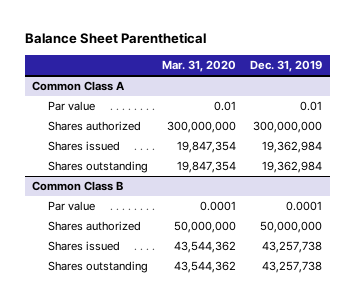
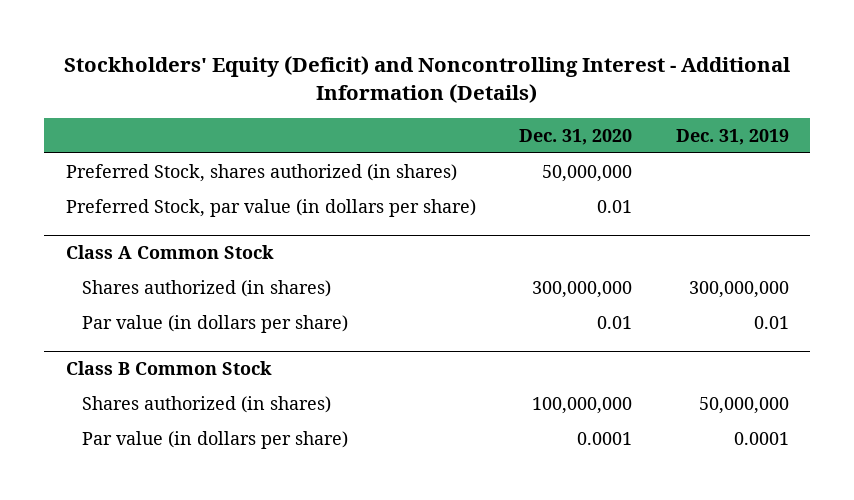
- Balance Sheet Parenthetical
+ Stockholders' Equity (Deficit) and Noncontrolling Interest - Additional Information (Details)
- | Mar. 31, 2020 | Dec. 31, 2019
+ | Dec. 31, 2020 | Dec. 31, 2019
- Common Class A
- Par value | 0.01 | 0.01
- Shares authorized | 300,000,000 | 300,000,000
- Shares issued | 19,847,354 | 19,362,984
- Shares outstanding | 19,847,354 | 19,362,984
- Common Class B
- Par value | 0.0001 | 0.0001
- Shares authorized | 50,000,000 | 50,000,000
- Shares issued | 43,544,362 | 43,257,738
- Shares outstanding | 43,544,362 | 43,257,738
+ Preferred Stock, shares authorized (in shares) | 50,000,000 |
+ Preferred Stock, par value (in dollars per share) | 0.01 |
+ Class A Common Stock
+ Shares authorized (in shares) | 300,000,000 | 300,000,000
+ Par value (in dollars per share) | 0.01 | 0.01
+ Class B Common Stock
+ Shares authorized (in shares) | 100,000,000 | 50,000,000
+ Par value (in dollars per share) | 0.0001 | 0.0001

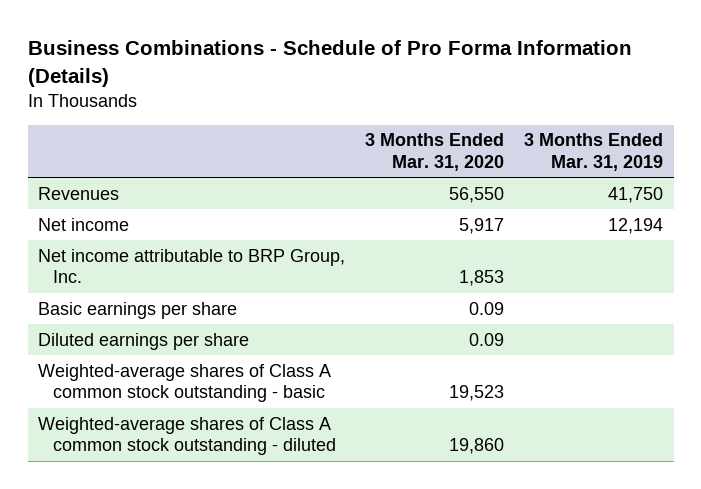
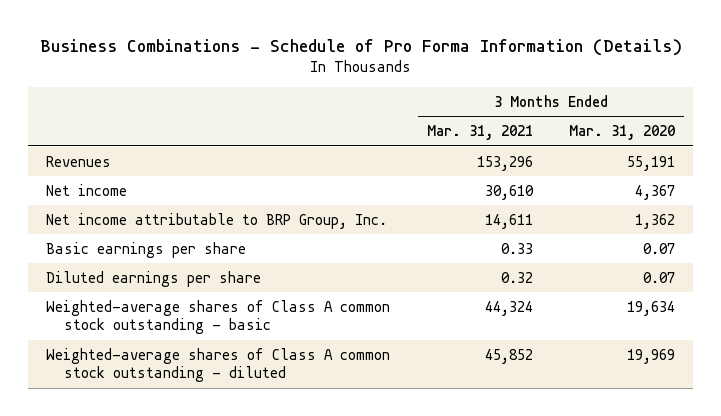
- | 3 Months Ended Mar. 31, 2020 | 3 Months Ended Mar. 31, 2019
+ | 3 Months Ended Mar. 31, 2021 | 3 Months Ended Mar. 31, 2020
- Revenues | 56,550 | 41,750
- Net income | 5,917 | 12,194
- Net income attributable to BRP Group, Inc. | 1,853 |
- Basic earnings per share | 0.09 |
- Diluted earnings per share | 0.09 |
- Weighted-average shares of Class A common stock outstanding - basic | 19,523 |
- Weighted-average shares of Class A common stock outstanding - diluted | 19,860 |
+ Revenues | 153,296 | 55,191
+ Net income | 30,610 | 4,367
+ Net income attributable to BRP Group, Inc. | 14,611 | 1,362
+ Basic earnings per share | 0.33 | 0.07
+ Diluted earnings per share | 0.32 | 0.07
+ Weighted-average shares of Class A common stock outstanding - basic | 44,324 | 19,634
+ Weighted-average shares of Class A common stock outstanding - diluted | 45,852 | 19,969

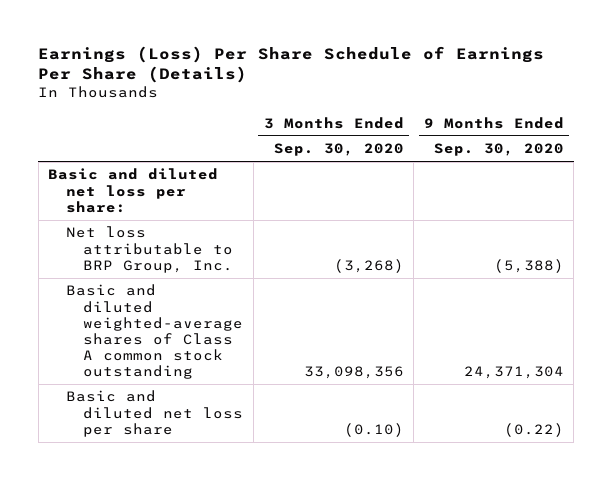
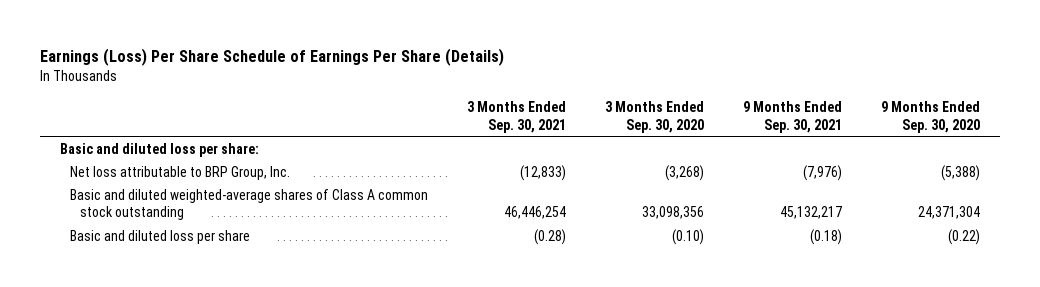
- | 3 Months Ended Sep. 30, 2020 | 9 Months Ended Sep. 30, 2020
+ | 3 Months Ended Sep. 30, 2021 | 3 Months Ended Sep. 30, 2020 | 9 Months Ended Sep. 30, 2021 | 9 Months Ended Sep. 30, 2020
- Basic and diluted net loss per share:
+ Basic and diluted loss per share:
- Basic and diluted net loss per share | (0.10) | (0.22)
+ Basic and diluted loss per share | (0.28) | (0.10) | (0.18) | (0.22)

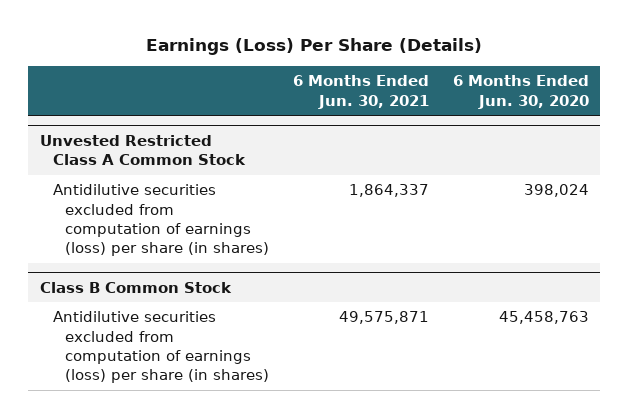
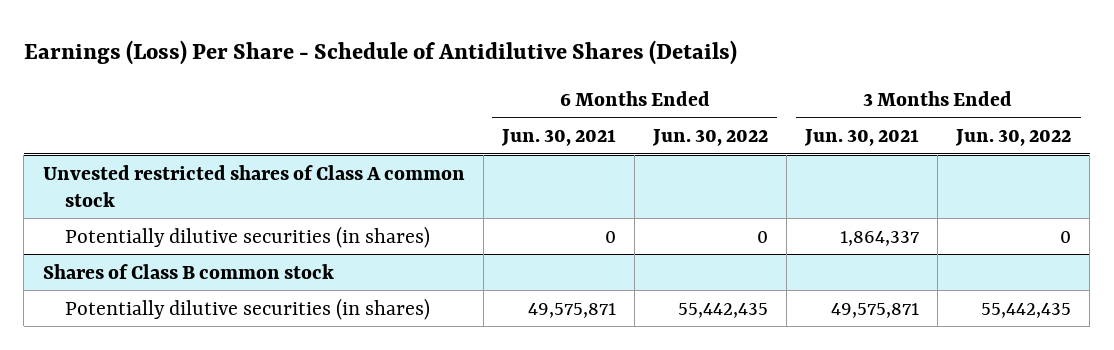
- Earnings (Loss) Per Share (Details)
+ Earnings (Loss) Per Share - Schedule of Antidilutive Shares (Details)
- | 6 Months Ended Jun. 30, 2021 | 6 Months Ended Jun. 30, 2020
+ | 6 Months Ended Jun. 30, 2021 | 6 Months Ended Jun. 30, 2022 | 3 Months Ended Jun. 30, 2021 | 3 Months Ended Jun. 30, 2022
- Unvested Restricted Class A Common Stock
- Antidilutive securities excluded from computation of earnings (loss) per share (in shares) | 1,864,337 | 398,024
- Class B Common Stock
- Antidilutive securities excluded from computation of earnings (loss) per share (in shares) | 49,575,871 | 45,458,763
+ Unvested restricted shares of Class A common stock
+ Potentially dilutive securities (in shares) | 0 | 0 | 1,864,337 | 0
+ Shares of Class B common stock
+ Potentially dilutive securities (in shares) | 49,575,871 | 55,442,435 | 49,575,871 | 55,442,435

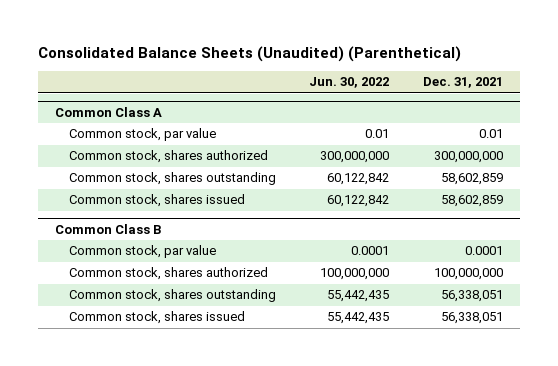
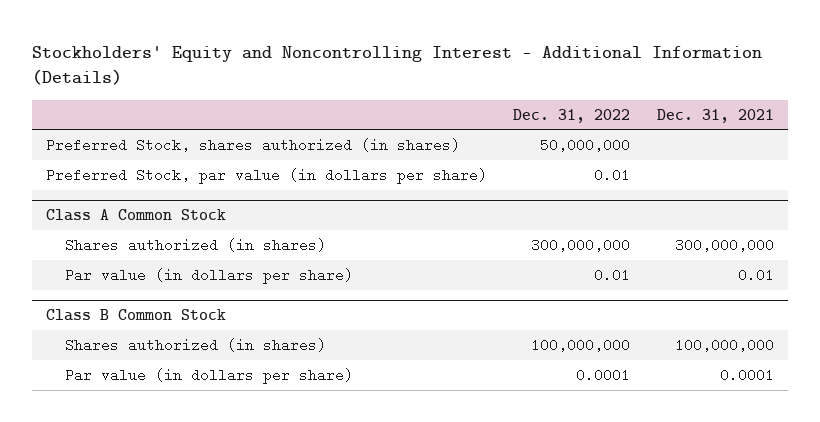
- Consolidated Balance Sheets (Unaudited) (Parenthetical)
+ Stockholders' Equity and Noncontrolling Interest - Additional Information (Details)
- | Jun. 30, 2022 | Dec. 31, 2021
+ | Dec. 31, 2022 | Dec. 31, 2021
- Common Class A
- Common stock, par value | 0.01 | 0.01
- Common stock, shares authorized | 300,000,000 | 300,000,000
- Common stock, shares outstanding | 60,122,842 | 58,602,859
- Common stock, shares issued | 60,122,842 | 58,602,859
- Common Class B
- Common stock, par value | 0.0001 | 0.0001
- Common stock, shares authorized | 100,000,000 | 100,000,000
- Common stock, shares outstanding | 55,442,435 | 56,338,051
- Common stock, shares issued | 55,442,435 | 56,338,051
+ Preferred Stock, shares authorized (in shares) | 50,000,000 |
+ Preferred Stock, par value (in dollars per share) | 0.01 |
+ Class A Common Stock
+ Shares authorized (in shares) | 300,000,000 | 300,000,000
+ Par value (in dollars per share) | 0.01 | 0.01
+ Class B Common Stock
+ Shares authorized (in shares) | 100,000,000 | 100,000,000
+ Par value (in dollars per share) | 0.0001 | 0.0001

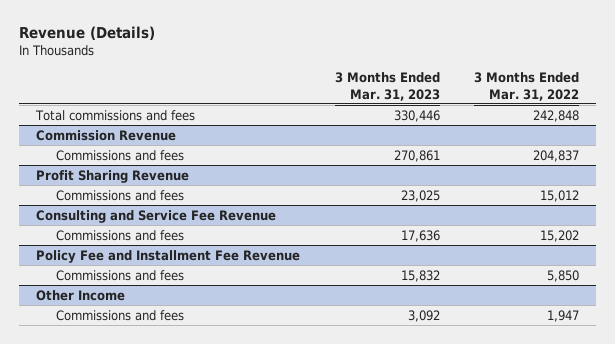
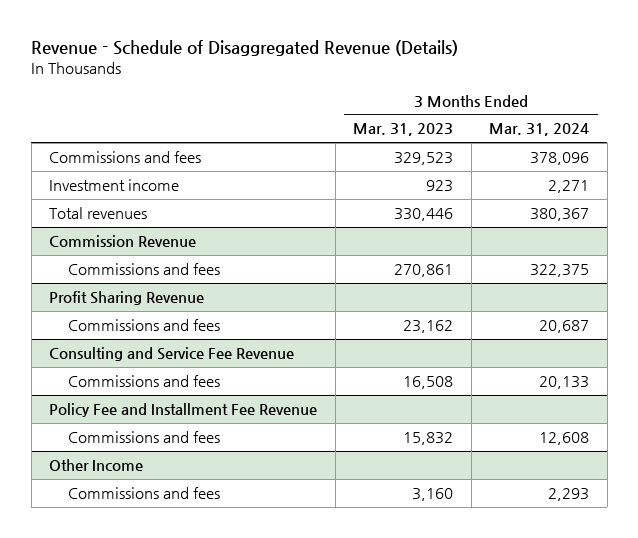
- Revenue (Details)
+ Revenue - Schedule of Disaggregated Revenue (Details)
- | 3 Months Ended Mar. 31, 2023 | 3 Months Ended Mar. 31, 2022
+ | 3 Months Ended Mar. 31, 2023 | 3 Months Ended Mar. 31, 2024
- Total commissions and fees | 330,446 | 242,848
+ Commissions and fees | 329,523 | 378,096
+ Investment income | 923 | 2,271
+ Total revenues | 330,446 | 380,367
@ Profit Sharing Revenue
- Commissions and fees | 23,025 | 15,012
+ Commissions and fees | 23,162 | 20,687
@ Consulting and Service Fee Revenue
- Commissions and fees | 17,636 | 15,202
+ Commissions and fees | 16,508 | 20,133
@ Other Income
- Commissions and fees | 3,092 | 1,947
+ Commissions and fees | 3,160 | 2,293

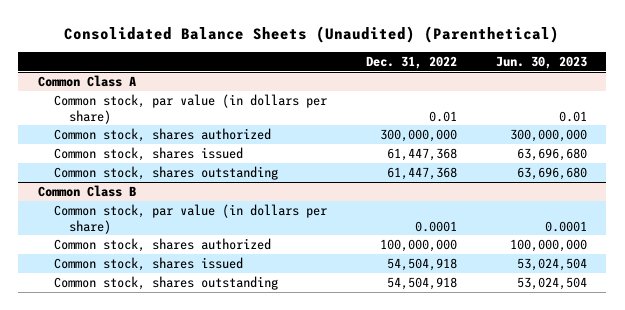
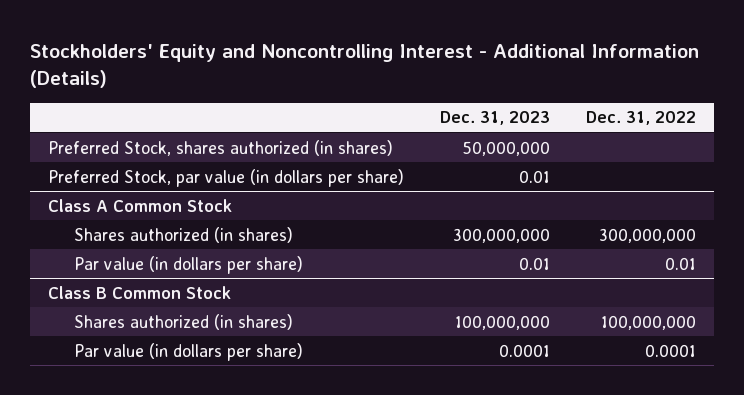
- Consolidated Balance Sheets (Unaudited) (Parenthetical)
+ Stockholders' Equity and Noncontrolling Interest - Additional Information (Details)
- | Dec. 31, 2022 | Jun. 30, 2023
+ | Dec. 31, 2023 | Dec. 31, 2022
- Common Class A
- Common stock, par value (in dollars per share) | 0.01 | 0.01
- Common stock, shares authorized | 300,000,000 | 300,000,000
- Common stock, shares issued | 61,447,368 | 63,696,680
- Common stock, shares outstanding | 61,447,368 | 63,696,680
- Common Class B
- Common stock, par value (in dollars per share) | 0.0001 | 0.0001
- Common stock, shares authorized | 100,000,000 | 100,000,000
- Common stock, shares issued | 54,504,918 | 53,024,504
- Common stock, shares outstanding | 54,504,918 | 53,024,504
+ Preferred Stock, shares authorized (in shares) | 50,000,000 |
+ Preferred Stock, par value (in dollars per share) | 0.01 |
+ Class A Common Stock
+ Shares authorized (in shares) | 300,000,000 | 300,000,000
+ Par value (in dollars per share) | 0.01 | 0.01
+ Class B Common Stock
+ Shares authorized (in shares) | 100,000,000 | 100,000,000
+ Par value (in dollars per share) | 0.0001 | 0.0001

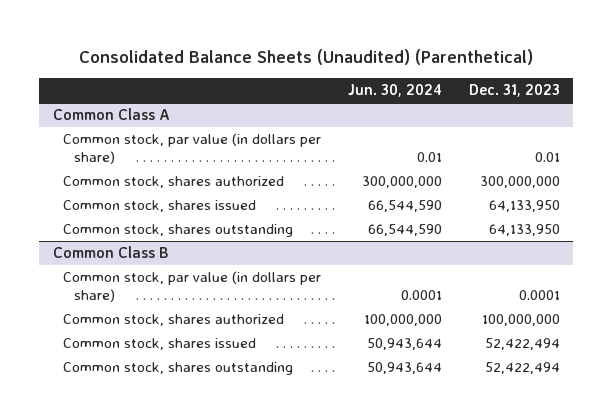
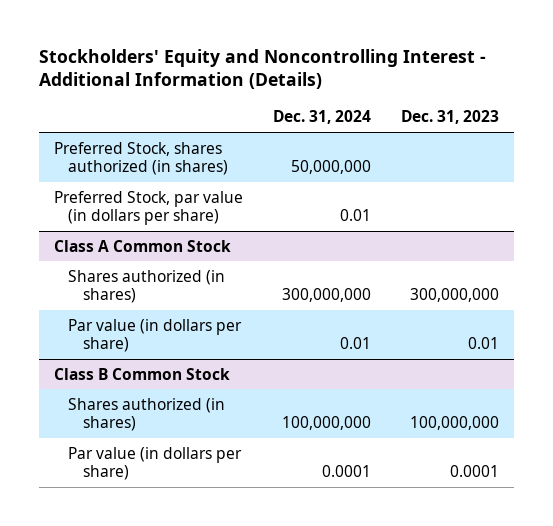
- Consolidated Balance Sheets (Unaudited) (Parenthetical)
+ Stockholders' Equity and Noncontrolling Interest - Additional Information (Details)
- | Jun. 30, 2024 | Dec. 31, 2023
+ | Dec. 31, 2024 | Dec. 31, 2023
- Common Class A
- Common stock, par value (in dollars per share) | 0.01 | 0.01
- Common stock, shares authorized | 300,000,000 | 300,000,000
- Common stock, shares issued | 66,544,590 | 64,133,950
- Common stock, shares outstanding | 66,544,590 | 64,133,950
- Common Class B
- Common stock, par value (in dollars per share) | 0.0001 | 0.0001
- Common stock, shares authorized | 100,000,000 | 100,000,000
- Common stock, shares issued | 50,943,644 | 52,422,494
- Common stock, shares outstanding | 50,943,644 | 52,422,494
+ Preferred Stock, shares authorized (in shares) | 50,000,000 |
+ Preferred Stock, par value (in dollars per share) | 0.01 |
+ Class A Common Stock
+ Shares authorized (in shares) | 300,000,000 | 300,000,000
+ Par value (in dollars per share) | 0.01 | 0.01
+ Class B Common Stock
+ Shares authorized (in shares) | 100,000,000 | 100,000,000
+ Par value (in dollars per share) | 0.0001 | 0.0001

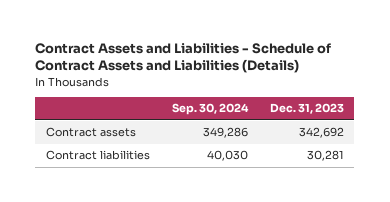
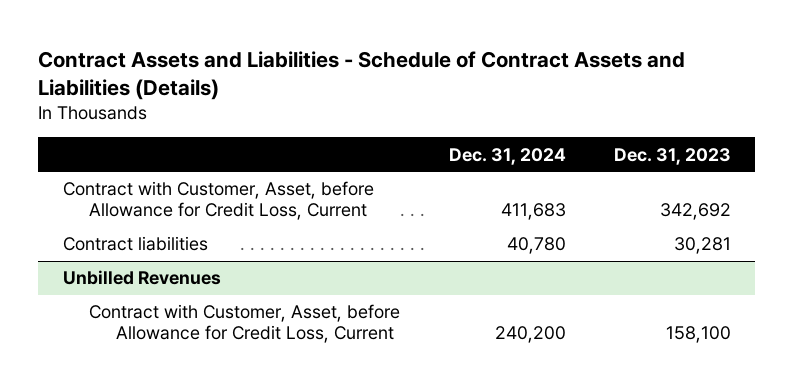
- | Sep. 30, 2024 | Dec. 31, 2023
+ | Dec. 31, 2024 | Dec. 31, 2023
- Contract assets | 349,286 | 342,692
+ Contract with Customer, Asset, before Allowance for Credit Loss, Current | 411,683 | 342,692
+ Unbilled Revenues
+ Contract with Customer, Asset, before Allowance for Credit Loss, Current | 240,200 | 158,100

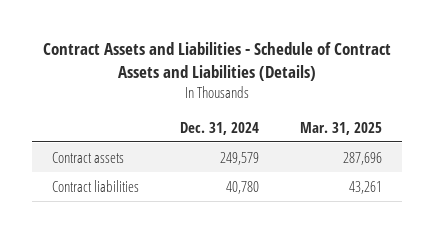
- | Dec. 31, 2024 | Dec. 31, 2023
+ | Dec. 31, 2024 | Mar. 31, 2025
- Contract with Customer, Asset, before Allowance for Credit Loss, Current | 411,683 | 342,692
+ Contract assets | 249,579 | 287,696
- Unbilled Revenues
- Contract with Customer, Asset, before Allowance for Credit Loss, Current | 240,200 | 158,100

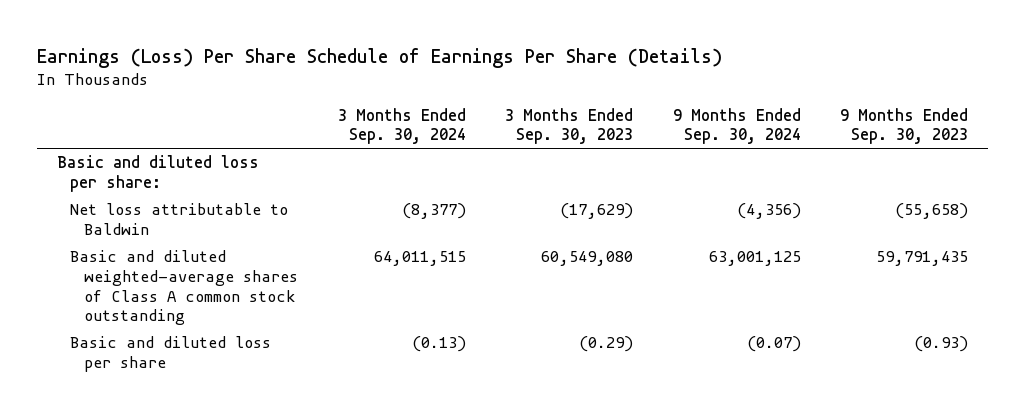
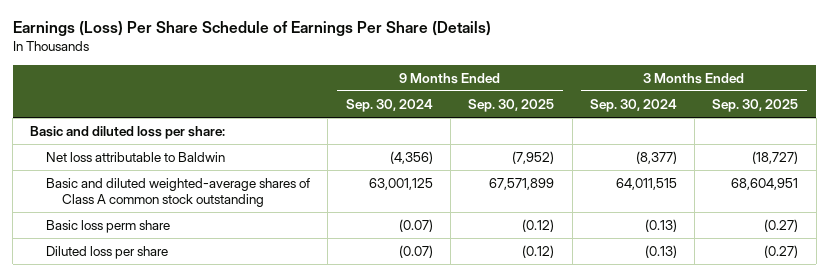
- | 3 Months Ended Sep. 30, 2024 | 3 Months Ended Sep. 30, 2023 | 9 Months Ended Sep. 30, 2024 | 9 Months Ended Sep. 30, 2023
+ | 9 Months Ended Sep. 30, 2024 | 9 Months Ended Sep. 30, 2025 | 3 Months Ended Sep. 30, 2024 | 3 Months Ended Sep. 30, 2025
- Basic and diluted loss per share | (0.13) | (0.29) | (0.07) | (0.93)
+ Basic loss perm share | (0.07) | (0.12) | (0.13) | (0.27)
+ Diluted loss per share | (0.07) | (0.12) | (0.13) | (0.27)

